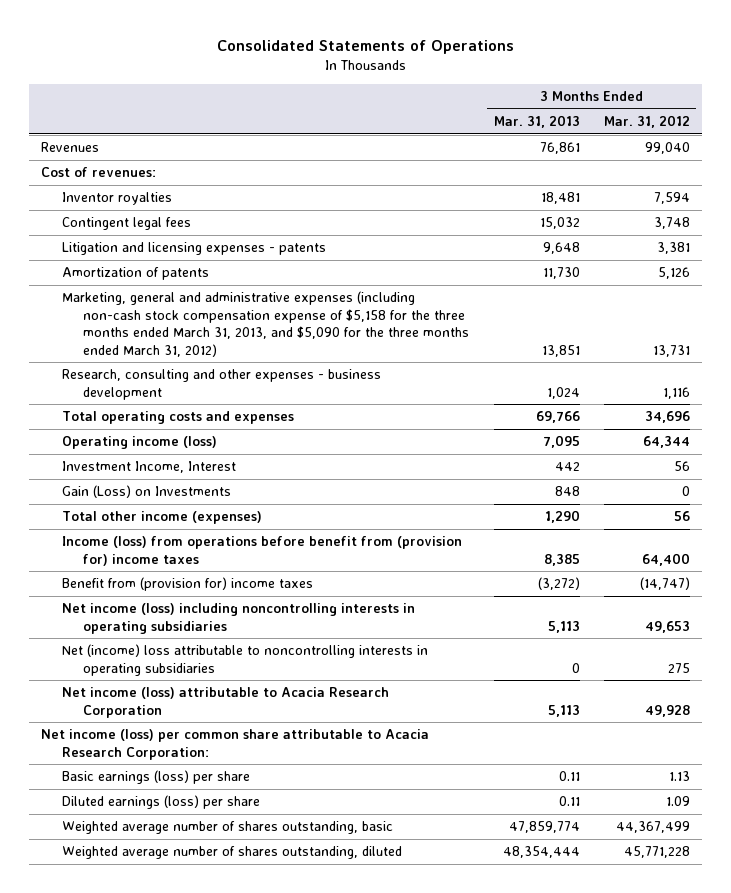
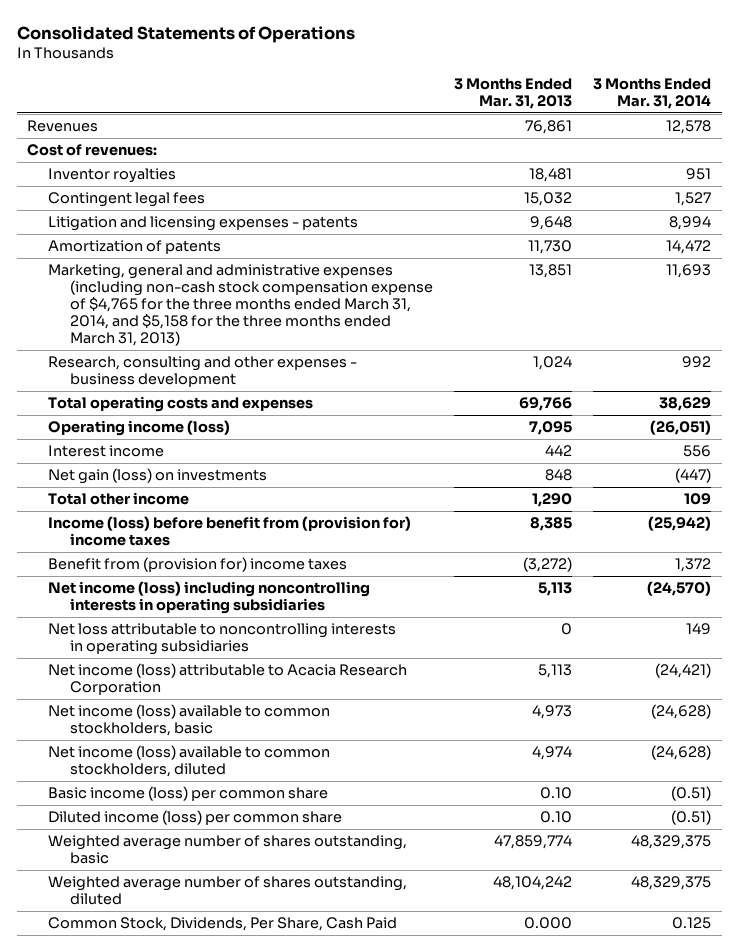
- | 3 Months Ended Mar. 31, 2013 | 3 Months Ended Mar. 31, 2012
+ | 3 Months Ended Mar. 31, 2013 | 3 Months Ended Mar. 31, 2014
- Marketing, general and administrative expenses (including non-cash stock compensation expense of $5,158 for the three months ended March 31, 2013, and $5,090 for the three months ended March 31, 2012) | 13,851 | 13,731
+ Marketing, general and administrative expenses (including non-cash stock compensation expense of $4,765 for the three months ended March 31, 2014, and $5,158 for the three months ended March 31, 2013) | 13,851 | 11,693
- Investment Income, Interest | 442 | 56
- Gain (Loss) on Investments | 848 | 0
- Total other income (expenses) | 1,290 | 56
- Income (loss) from operations before benefit from (provision for) income taxes | 8,385 | 64,400
+ Interest income | 442 | 556
+ Net gain (loss) on investments | 848 | (447)
+ Total other income | 1,290 | 109
+ Income (loss) before benefit from (provision for) income taxes | 8,385 | (25,942)
- Net (income) loss attributable to noncontrolling interests in operating subsidiaries | 0 | 275
+ Net loss attributable to noncontrolling interests in operating subsidiaries | 0 | 149
- Net income (loss) per common share attributable to Acacia Research Corporation:
- Basic earnings (loss) per share | 0.11 | 1.13
- Diluted earnings (loss) per share | 0.11 | 1.09
+ Net income (loss) available to common stockholders, basic | 4,973 | (24,628)
+ Net income (loss) available to common stockholders, diluted | 4,974 | (24,628)
+ Basic income (loss) per common share | 0.10 | (0.51)
+ Diluted income (loss) per common share | 0.10 | (0.51)
- Weighted average number of shares outstanding, diluted | 48,354,444 | 45,771,228
+ Weighted average number of shares outstanding, diluted | 48,104,242 | 48,329,375
+ Common Stock, Dividends, Per Share, Cash Paid | 0.000 | 0.125

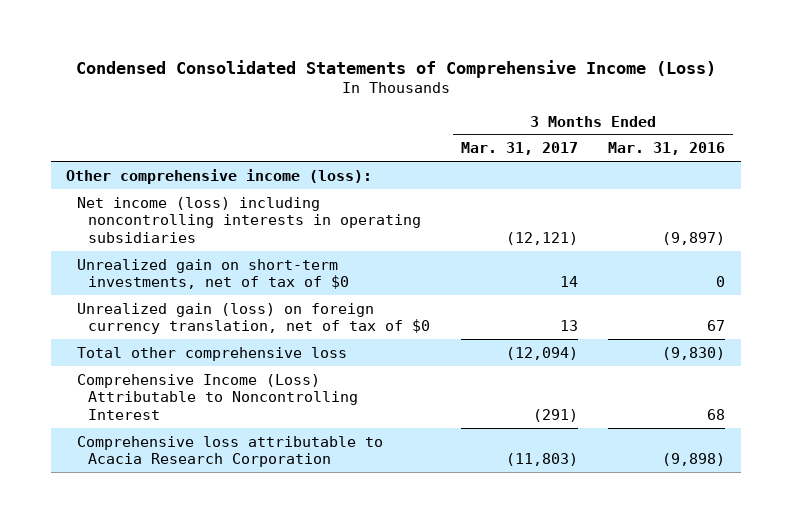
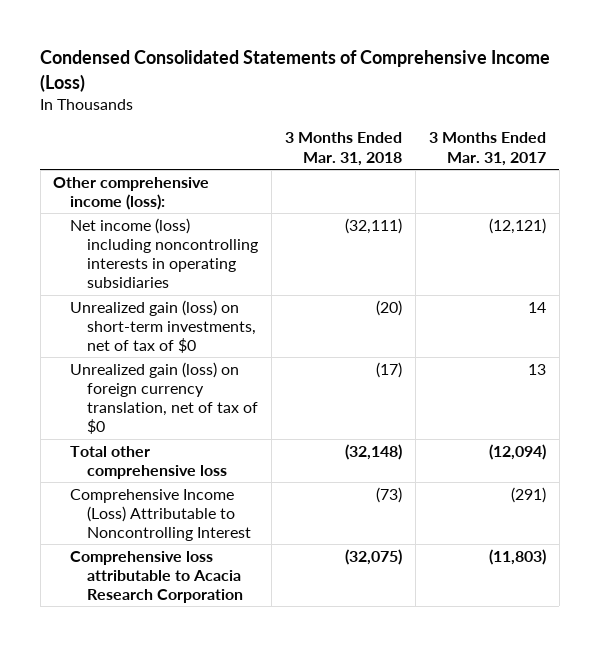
- | 3 Months Ended Mar. 31, 2017 | 3 Months Ended Mar. 31, 2016
+ | 3 Months Ended Mar. 31, 2018 | 3 Months Ended Mar. 31, 2017
- Unrealized gain on short-term investments, net of tax of $0 | 14 | 0
+ Unrealized gain (loss) on short-term investments, net of tax of $0 | (20) | 14

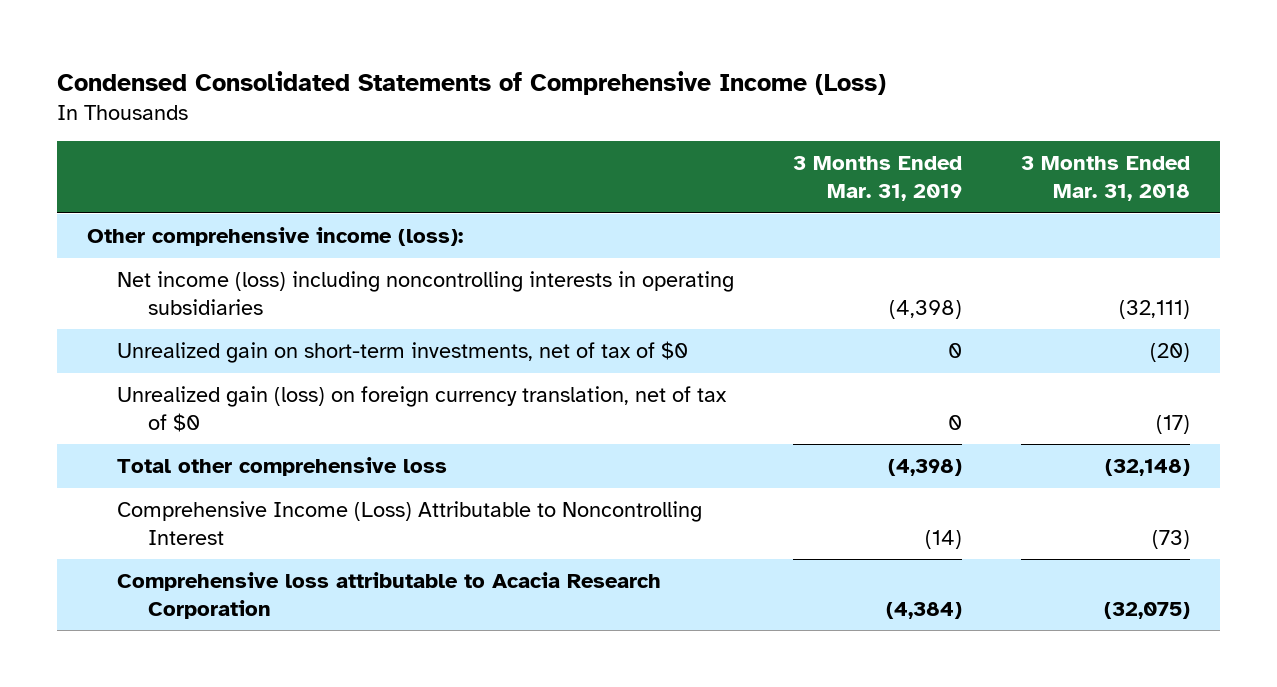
- | 3 Months Ended Mar. 31, 2018 | 3 Months Ended Mar. 31, 2017
+ | 3 Months Ended Mar. 31, 2019 | 3 Months Ended Mar. 31, 2018
- Unrealized gain (loss) on short-term investments, net of tax of $0 | (20) | 14
+ Unrealized gain on short-term investments, net of tax of $0 | 0 | (20)

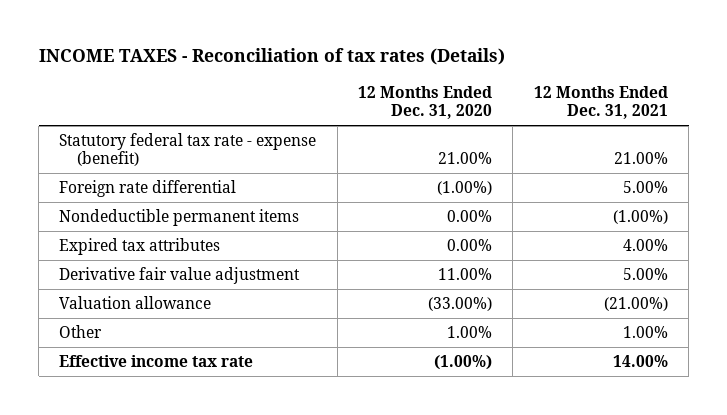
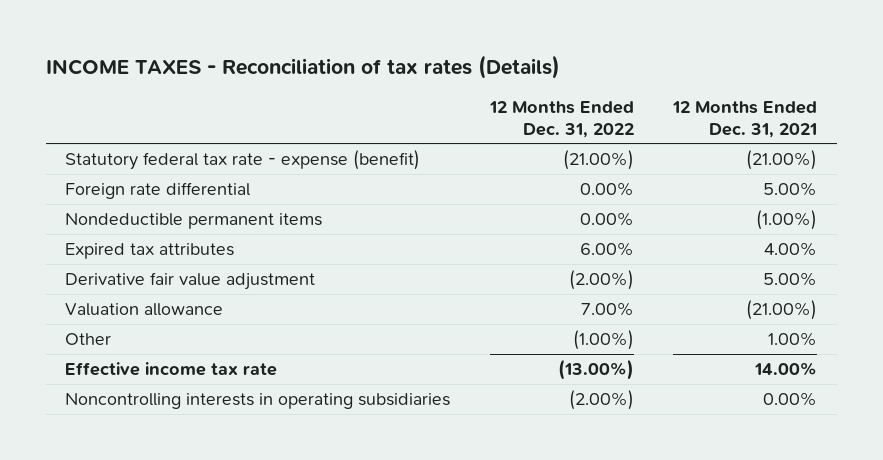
- | 12 Months Ended Dec. 31, 2020 | 12 Months Ended Dec. 31, 2021
+ | 12 Months Ended Dec. 31, 2022 | 12 Months Ended Dec. 31, 2021
- Statutory federal tax rate - expense (benefit) | 21.00% | 21.00%
+ Statutory federal tax rate - expense (benefit) | (21.00%) | (21.00%)
+ Noncontrolling interests in operating subsidiaries | (2.00%) | 0.00%

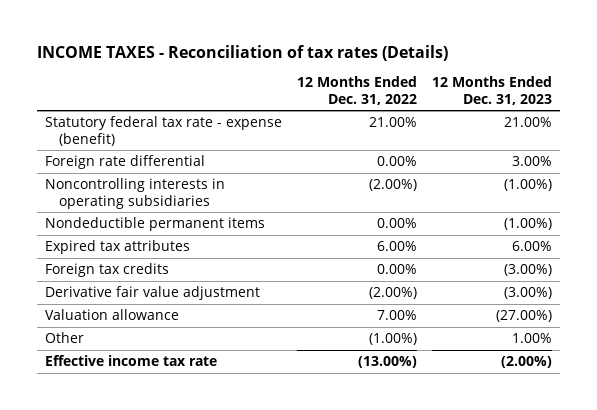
- | 12 Months Ended Dec. 31, 2022 | 12 Months Ended Dec. 31, 2021
+ | 12 Months Ended Dec. 31, 2022 | 12 Months Ended Dec. 31, 2023
- Statutory federal tax rate - expense (benefit) | (21.00%) | (21.00%)
+ Statutory federal tax rate - expense (benefit) | 21.00% | 21.00%
moved up: Noncontrolling interests in operating subsidiaries | (2.00%) | (1.00%)
+ Foreign tax credits | 0.00% | (3.00%)

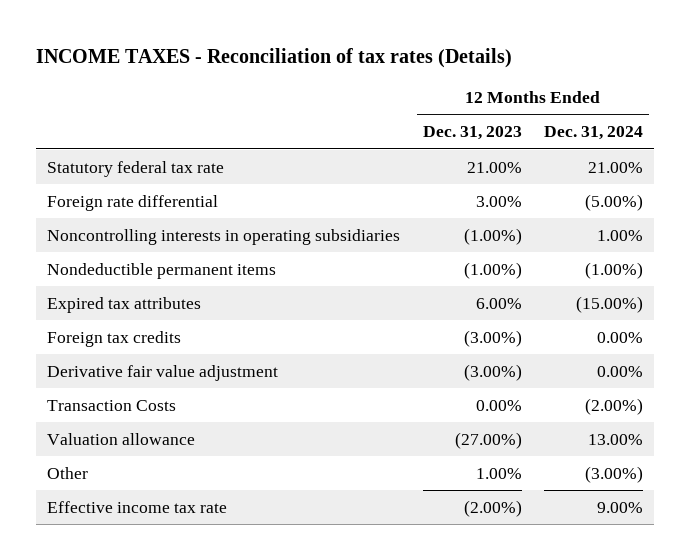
- | 12 Months Ended Dec. 31, 2022 | 12 Months Ended Dec. 31, 2023
+ | 12 Months Ended Dec. 31, 2023 | 12 Months Ended Dec. 31, 2024
- Statutory federal tax rate - expense (benefit) | 21.00% | 21.00%
+ Statutory federal tax rate | 21.00% | 21.00%
+ Transaction Costs | 0.00% | (2.00%)

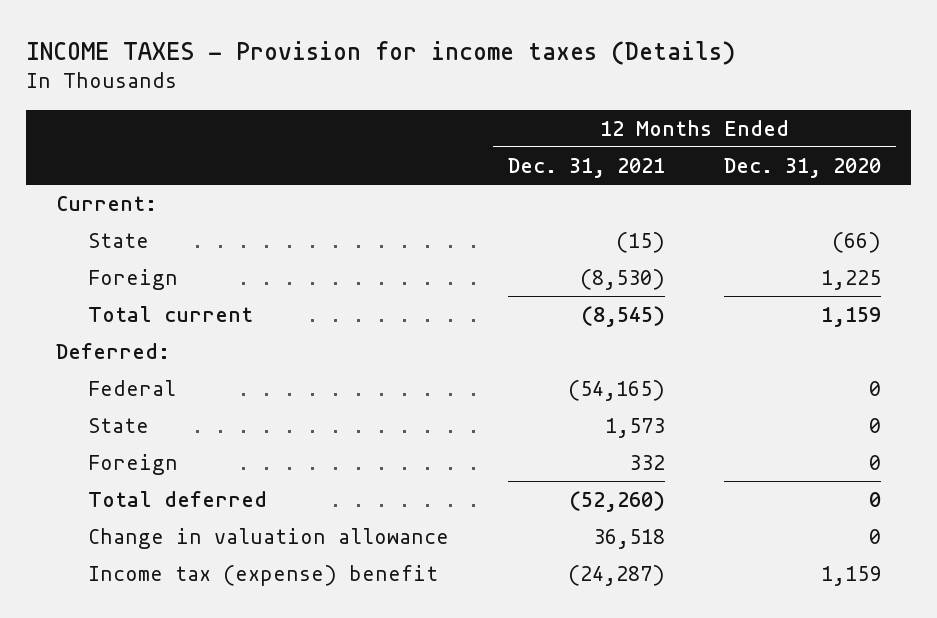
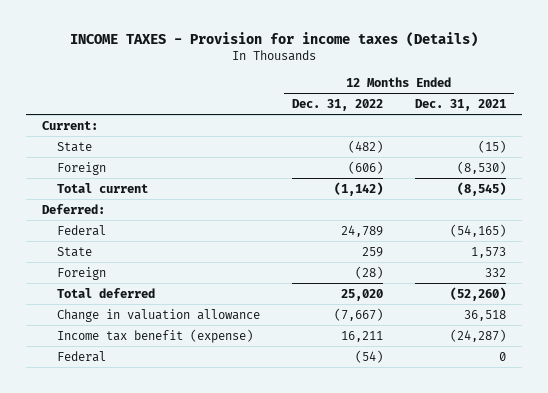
- | 12 Months Ended Dec. 31, 2021 | 12 Months Ended Dec. 31, 2020
+ | 12 Months Ended Dec. 31, 2022 | 12 Months Ended Dec. 31, 2021
- Income tax (expense) benefit | (24,287) | 1,159
+ Income tax benefit (expense) | 16,211 | (24,287)
+ Federal | (54) | 0

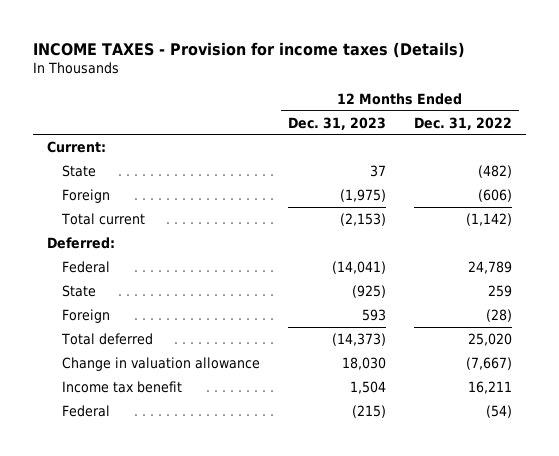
- | 12 Months Ended Dec. 31, 2022 | 12 Months Ended Dec. 31, 2021
+ | 12 Months Ended Dec. 31, 2023 | 12 Months Ended Dec. 31, 2022
- Income tax benefit (expense) | 16,211 | (24,287)
+ Income tax benefit | 1,504 | 16,211

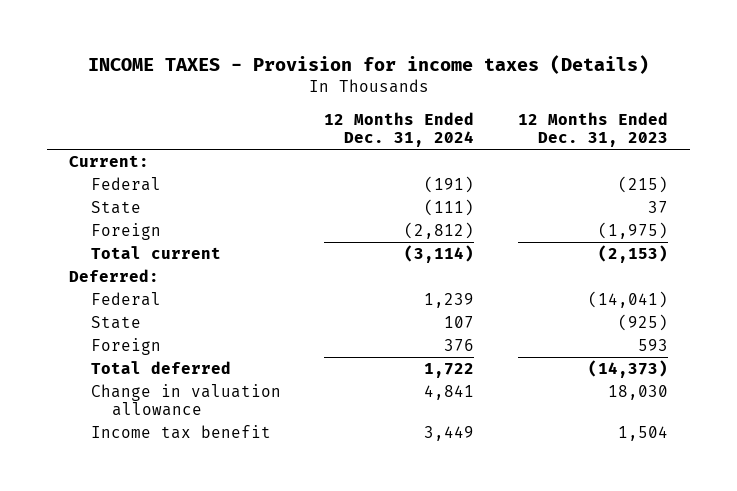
- | 12 Months Ended Dec. 31, 2023 | 12 Months Ended Dec. 31, 2022
+ | 12 Months Ended Dec. 31, 2024 | 12 Months Ended Dec. 31, 2023
moved up: Federal | (191) | (215)

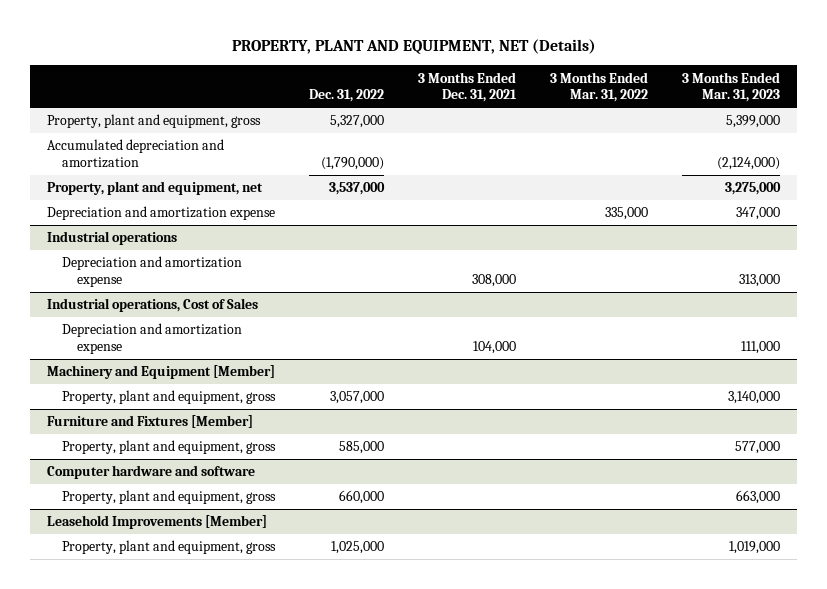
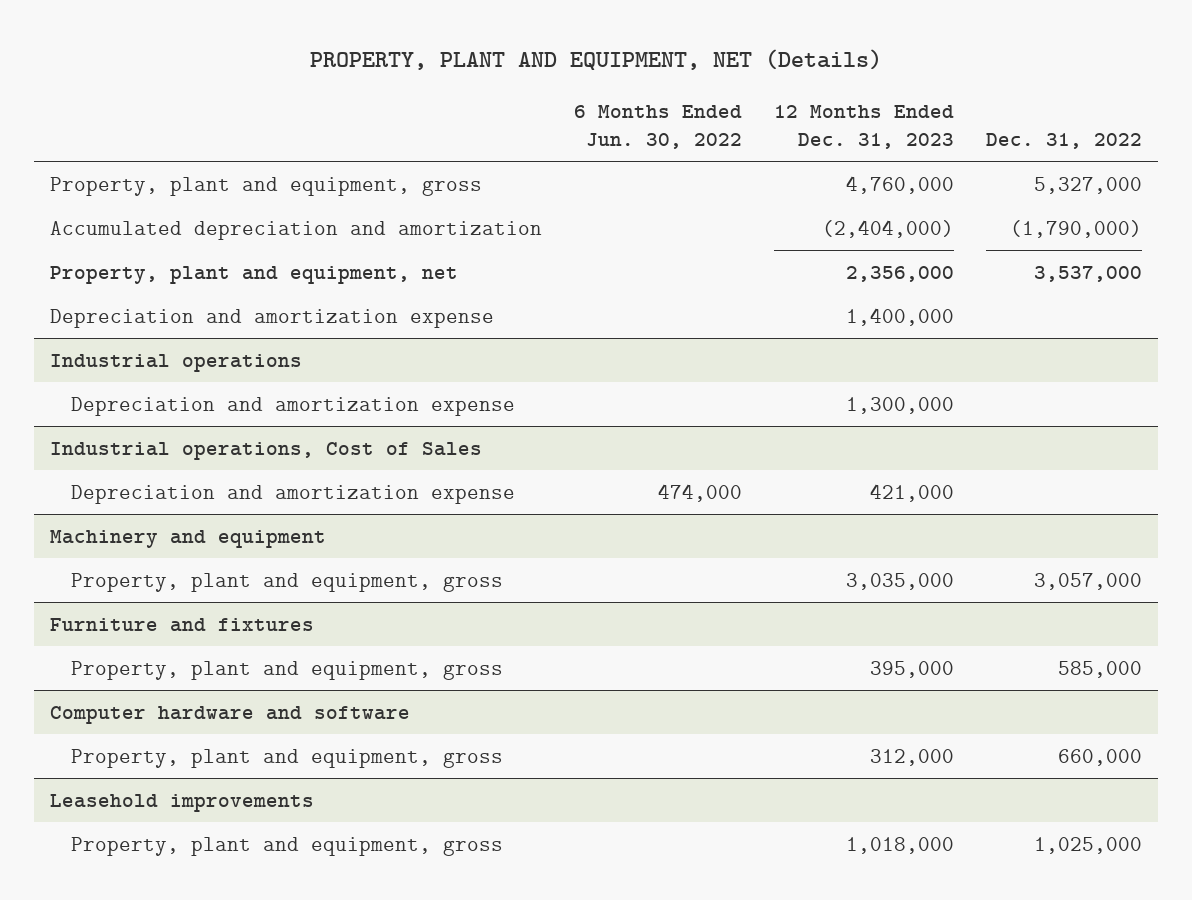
- | Dec. 31, 2022 | 3 Months Ended Dec. 31, 2021 | 3 Months Ended Mar. 31, 2022 | 3 Months Ended Mar. 31, 2023
+ | 6 Months Ended Jun. 30, 2022 | 12 Months Ended Dec. 31, 2023 | Dec. 31, 2022
- Machinery and Equipment [Member]
+ Machinery and equipment
- Furniture and Fixtures [Member]
+ Furniture and fixtures
- Leasehold Improvements [Member]
+ Leasehold improvements

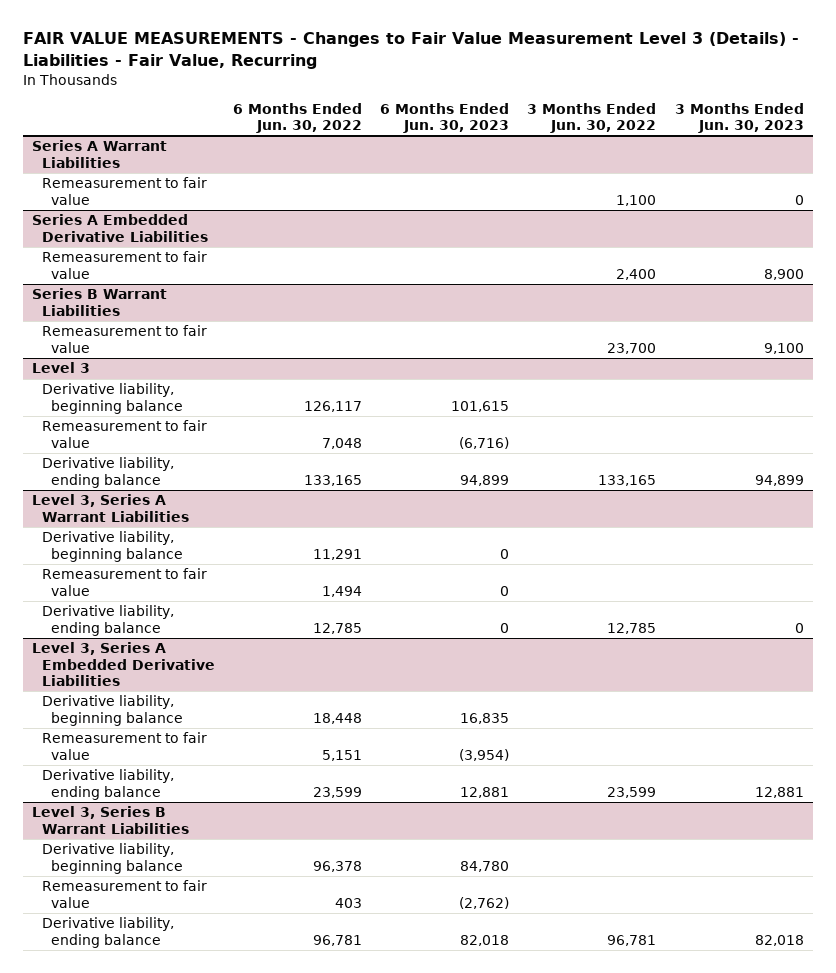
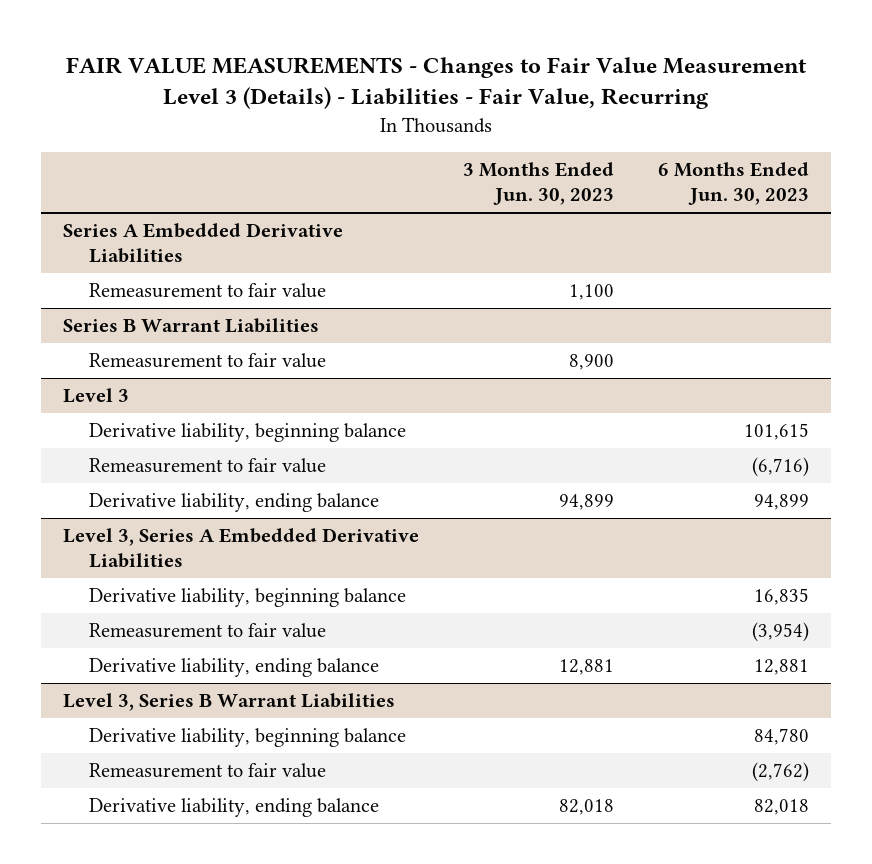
- | 6 Months Ended Jun. 30, 2022 | 6 Months Ended Jun. 30, 2023 | 3 Months Ended Jun. 30, 2022 | 3 Months Ended Jun. 30, 2023
+ | 3 Months Ended Jun. 30, 2023 | 6 Months Ended Jun. 30, 2023
- Series A Warrant Liabilities
- Remeasurement to fair value | | | 1,100 | 0
@ Series A Embedded Derivative Liabilities
- Remeasurement to fair value | | | 2,400 | 8,900
+ Remeasurement to fair value | 1,100 |
@ Series B Warrant Liabilities
- Remeasurement to fair value | | | 23,700 | 9,100
+ Remeasurement to fair value | 8,900 |
- Level 3, Series A Warrant Liabilities
- Derivative liability, beginning balance | 11,291 | 0 | |
- Remeasurement to fair value | 1,494 | 0 | |
- Derivative liability, ending balance | 12,785 | 0 | 12,785 | 0

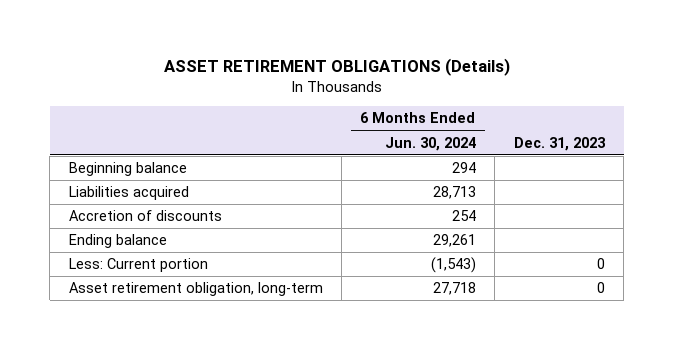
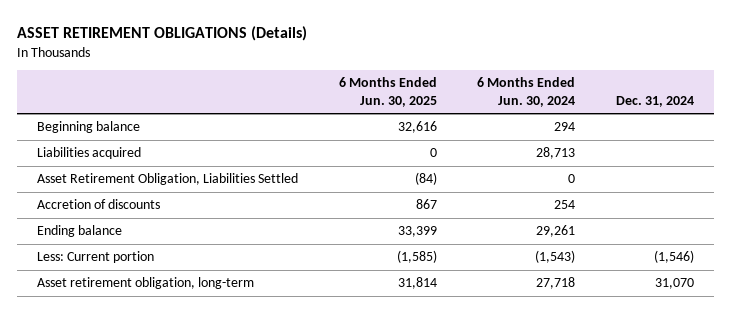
- | 6 Months Ended Jun. 30, 2024 | Dec. 31, 2023
+ | 6 Months Ended Jun. 30, 2025 | 6 Months Ended Jun. 30, 2024 | Dec. 31, 2024
+ Asset Retirement Obligation, Liabilities Settled | (84) | 0 |

